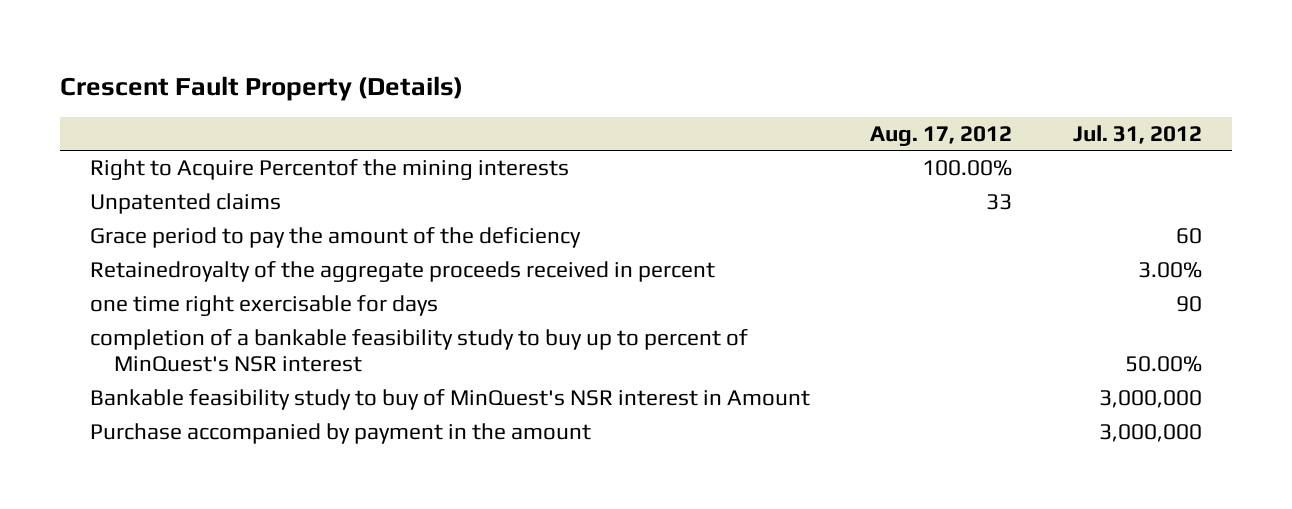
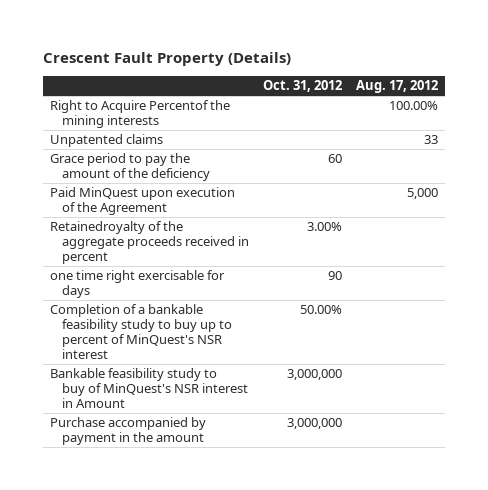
- | Aug. 17, 2012 | Jul. 31, 2012
+ | Oct. 31, 2012 | Aug. 17, 2012
+ Paid MinQuest upon execution of the Agreement | | 5,000
- completion of a bankable feasibility study to buy up to percent of MinQuest's NSR interest | | 50.00%
+ Completion of a bankable feasibility study to buy up to percent of MinQuest's NSR interest | 50.00% |

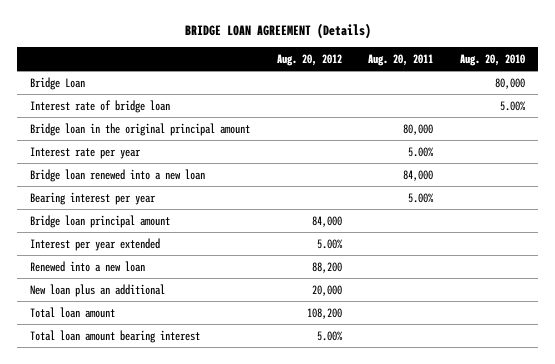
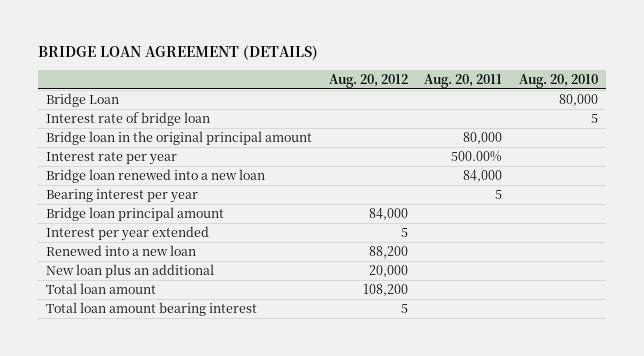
- BRIDGE LOAN AGREEMENT (Details)
+ BRIDGE LOAN AGREEMENT (DETAILS)
- Interest rate of bridge loan | | | 5.00%
+ Interest rate of bridge loan | | | 5
- Interest rate per year | | 5.00% |
+ Interest rate per year | | 500.00% |
- Bearing interest per year | | 5.00% |
+ Bearing interest per year | | 5 |
- Interest per year extended | 5.00% | |
+ Interest per year extended | 5 | |
- Total loan amount bearing interest | 5.00% | |
+ Total loan amount bearing interest | 5 | |

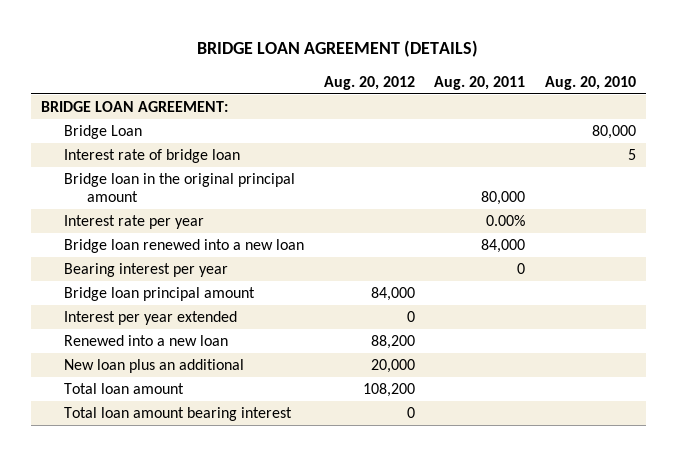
+ BRIDGE LOAN AGREEMENT:
- Interest rate per year | | 500.00% |
+ Interest rate per year | | 0.00% |
- Bearing interest per year | | 5 |
+ Bearing interest per year | | 0 |
- Interest per year extended | 5 | |
+ Interest per year extended | 0 | |
- Total loan amount bearing interest | 5 | |
+ Total loan amount bearing interest | 0 | |

